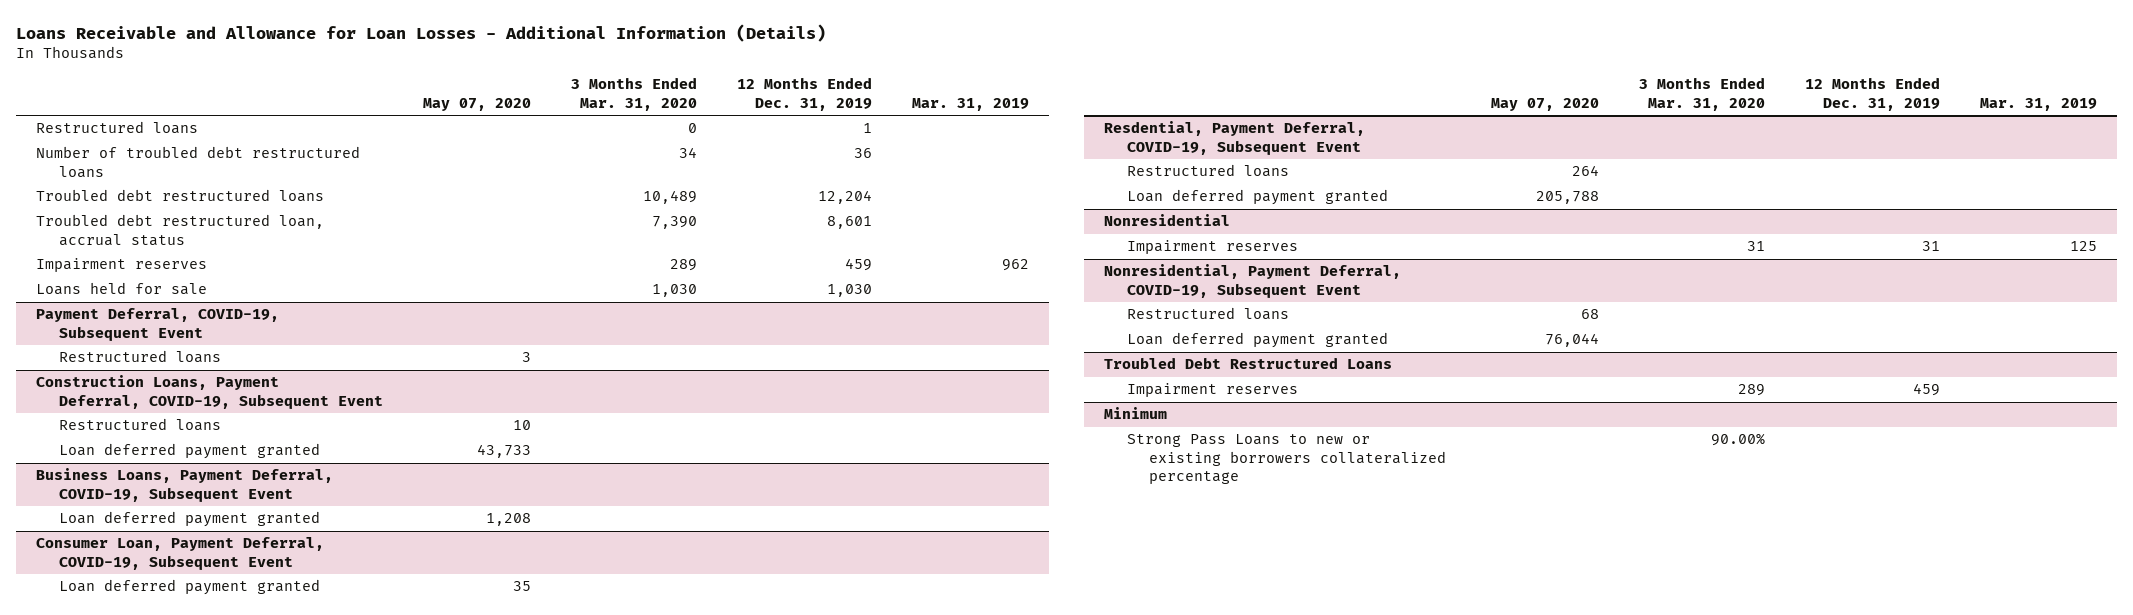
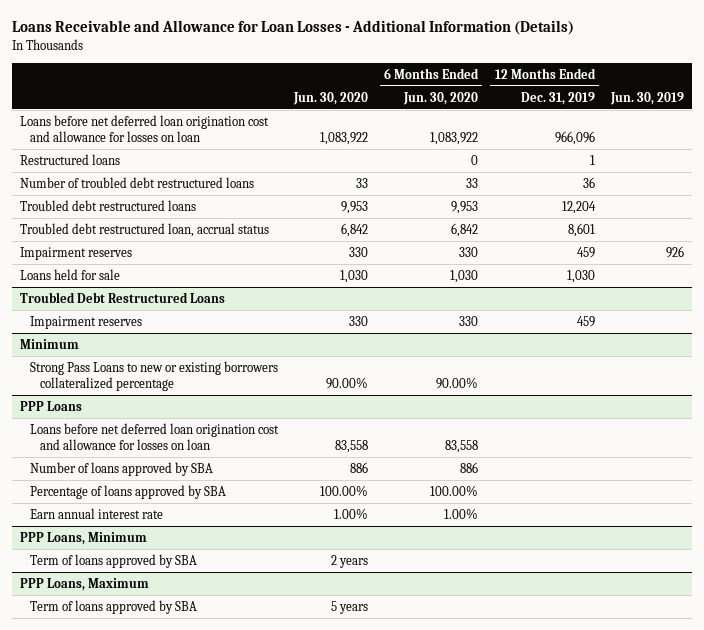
- | May 07, 2020 | 3 Months Ended Mar. 31, 2020 | 12 Months Ended Dec. 31, 2019 | Mar. 31, 2019
+ | Jun. 30, 2020 | 6 Months Ended Jun. 30, 2020 | 12 Months Ended Dec. 31, 2019 | Jun. 30, 2019
+ Loans before net deferred loan origination cost and allowance for losses on loan | 1,083,922 | 1,083,922 | 966,096 |
- Payment Deferral, COVID-19, Subsequent Event
- Restructured loans | 3 | | |
- Construction Loans, Payment Deferral, COVID-19, Subsequent Event
- Restructured loans | 10 | | |
- Loan deferred payment granted | 43,733 | | |
- Business Loans, Payment Deferral, COVID-19, Subsequent Event
- Loan deferred payment granted | 1,208 | | |
- Consumer Loan, Payment Deferral, COVID-19, Subsequent Event
- Loan deferred payment granted | 35 | | |
- Resdential, Payment Deferral, COVID-19, Subsequent Event
- Restructured loans | 264 | | |
- Loan deferred payment granted | 205,788 | | |
- Nonresidential
- Impairment reserves | | 31 | 31 | 125
- Nonresidential, Payment Deferral, COVID-19, Subsequent Event
- Restructured loans | 68 | | |
- Loan deferred payment granted | 76,044 | | |
+ PPP Loans
+ Loans before net deferred loan origination cost and allowance for losses on loan | 83,558 | 83,558 | |
+ Number of loans approved by SBA | 886 | 886 | |
+ Percentage of loans approved by SBA | 100.00% | 100.00% | |
+ Earn annual interest rate | 1.00% | 1.00% | |
+ PPP Loans, Minimum
+ Term of loans approved by SBA | 2 years | | |
+ PPP Loans, Maximum
+ Term of loans approved by SBA | 5 years | | |

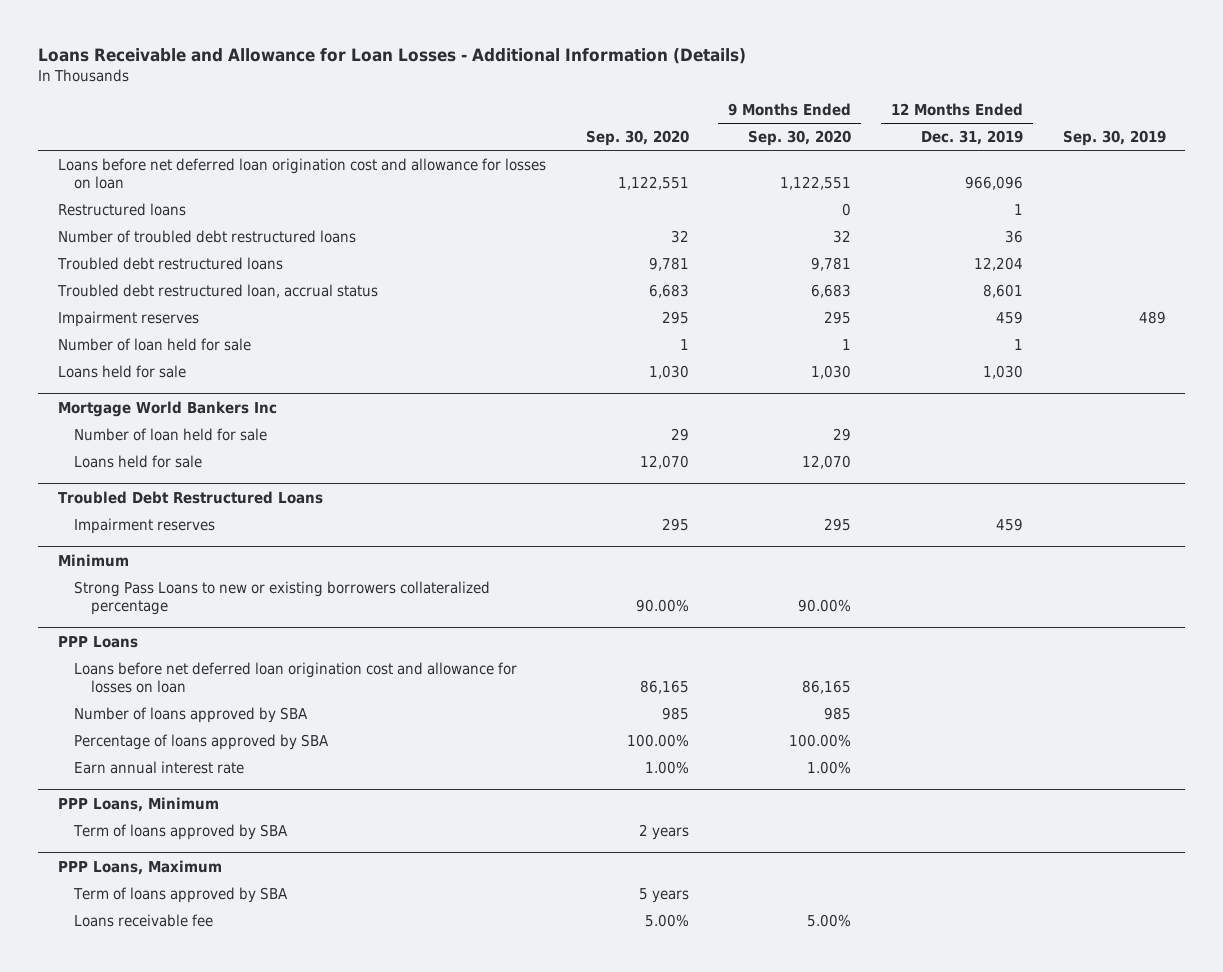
- | Jun. 30, 2020 | 6 Months Ended Jun. 30, 2020 | 12 Months Ended Dec. 31, 2019 | Jun. 30, 2019
+ | Sep. 30, 2020 | 9 Months Ended Sep. 30, 2020 | 12 Months Ended Dec. 31, 2019 | Sep. 30, 2019
+ Number of loan held for sale | 1 | 1 | 1 |
+ Mortgage World Bankers Inc
+ Number of loan held for sale | 29 | 29 | |
+ Loans held for sale | 12,070 | 12,070 | |
@ PPP Loans, Maximum
+ Loans receivable fee | 5.00% | 5.00% | |

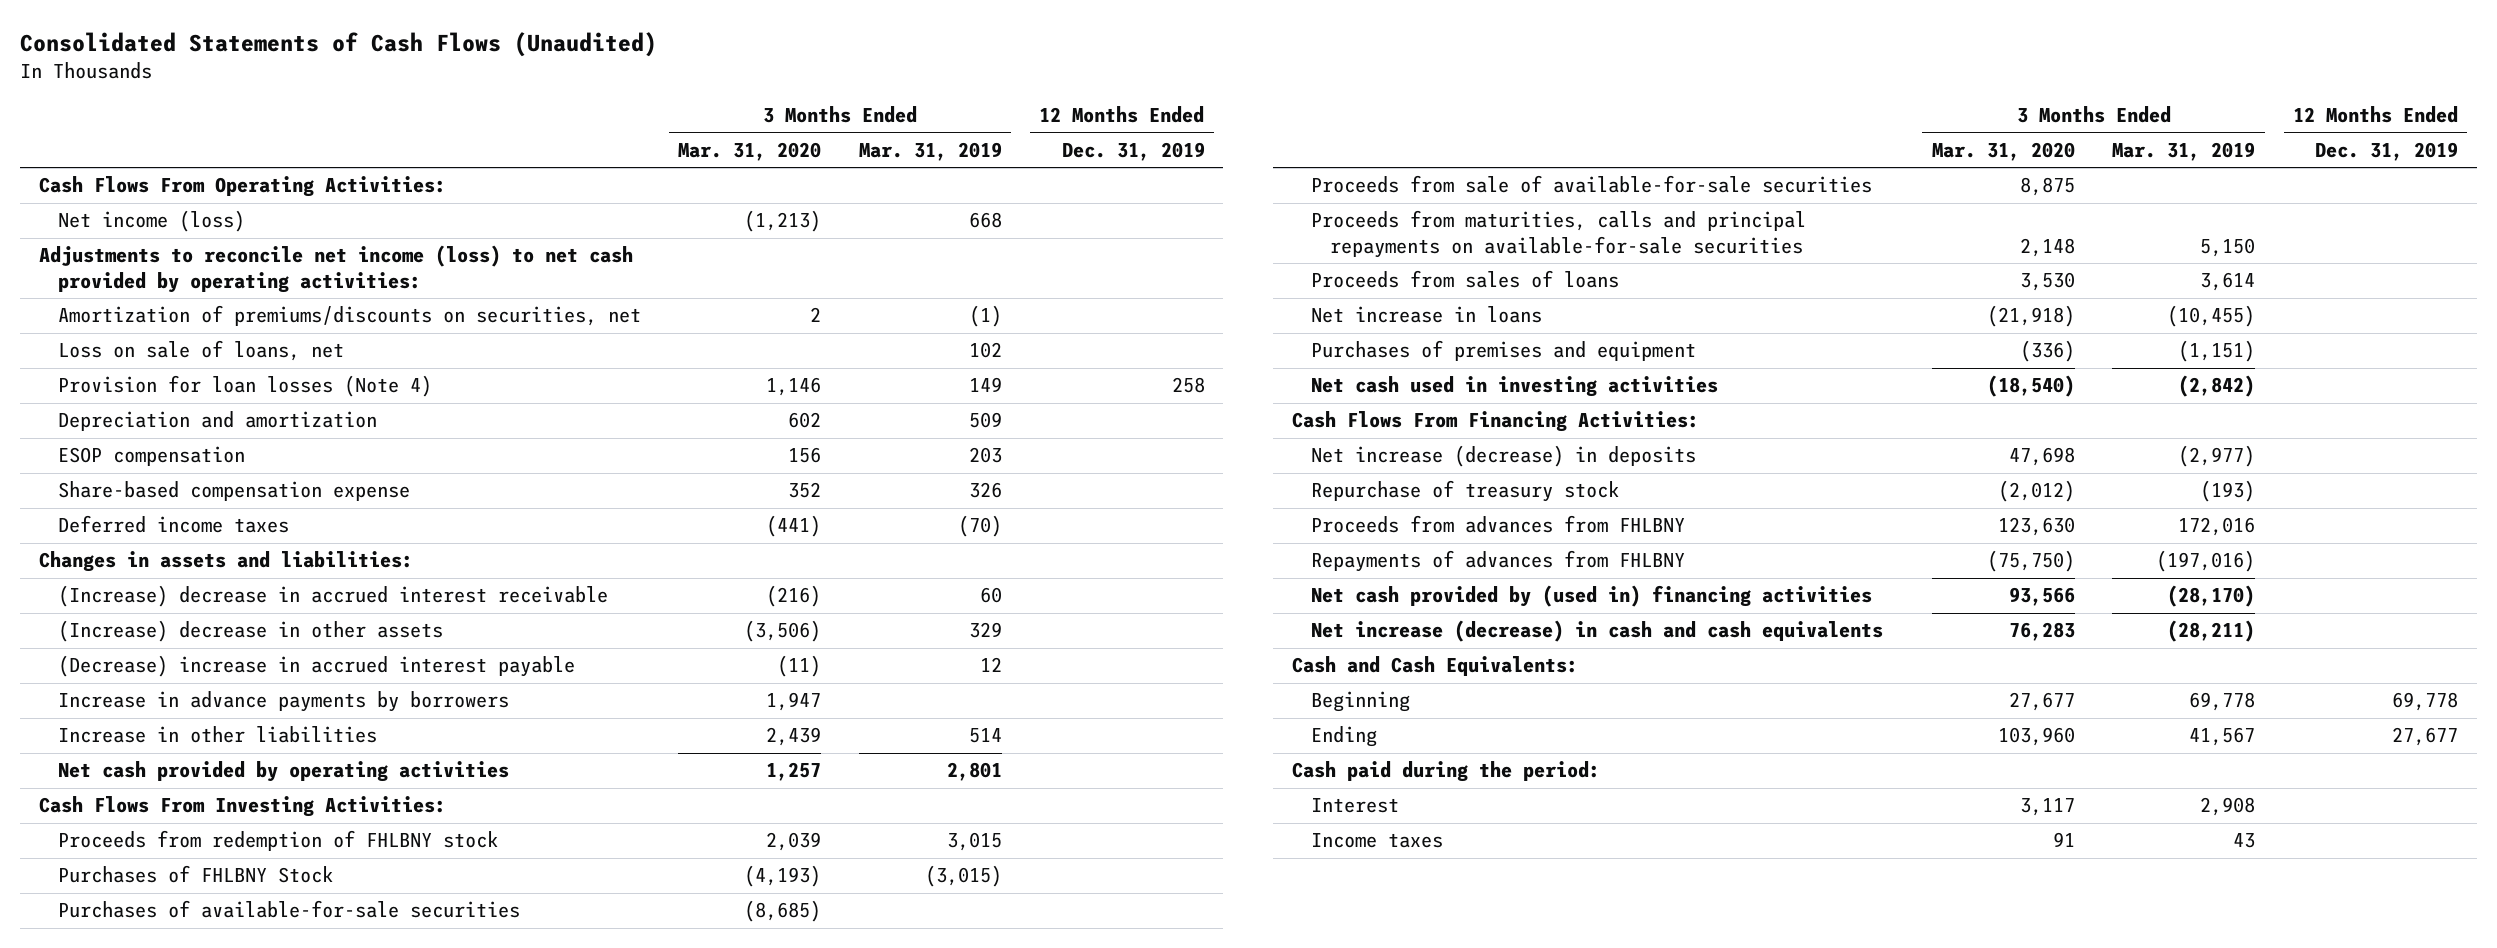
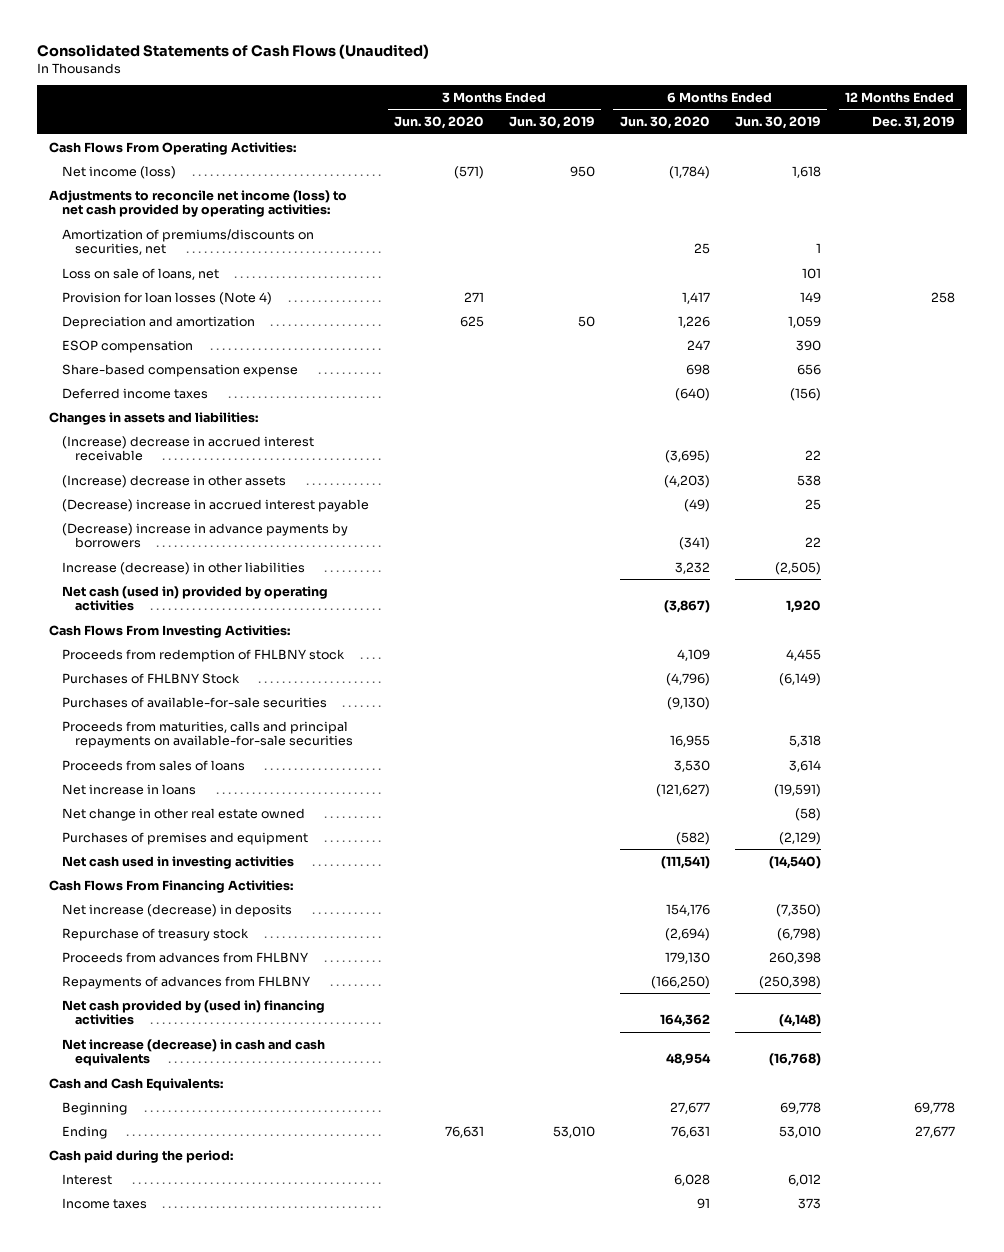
- | 3 Months Ended Mar. 31, 2020 | 3 Months Ended Mar. 31, 2019 | 12 Months Ended Dec. 31, 2019
+ | 3 Months Ended Jun. 30, 2020 | 3 Months Ended Jun. 30, 2019 | 6 Months Ended Jun. 30, 2020 | 6 Months Ended Jun. 30, 2019 | 12 Months Ended Dec. 31, 2019
- Increase in advance payments by borrowers | 1,947 | |
- Increase in other liabilities | 2,439 | 514 |
- Net cash provided by operating activities | 1,257 | 2,801 |
+ (Decrease) increase in advance payments by borrowers | | | (341) | 22 |
+ Increase (decrease) in other liabilities | | | 3,232 | (2,505) |
+ Net cash (used in) provided by operating activities | | | (3,867) | 1,920 |
- Proceeds from sale of available-for-sale securities | 8,875 | |
+ Net change in other real estate owned | | | | (58) |

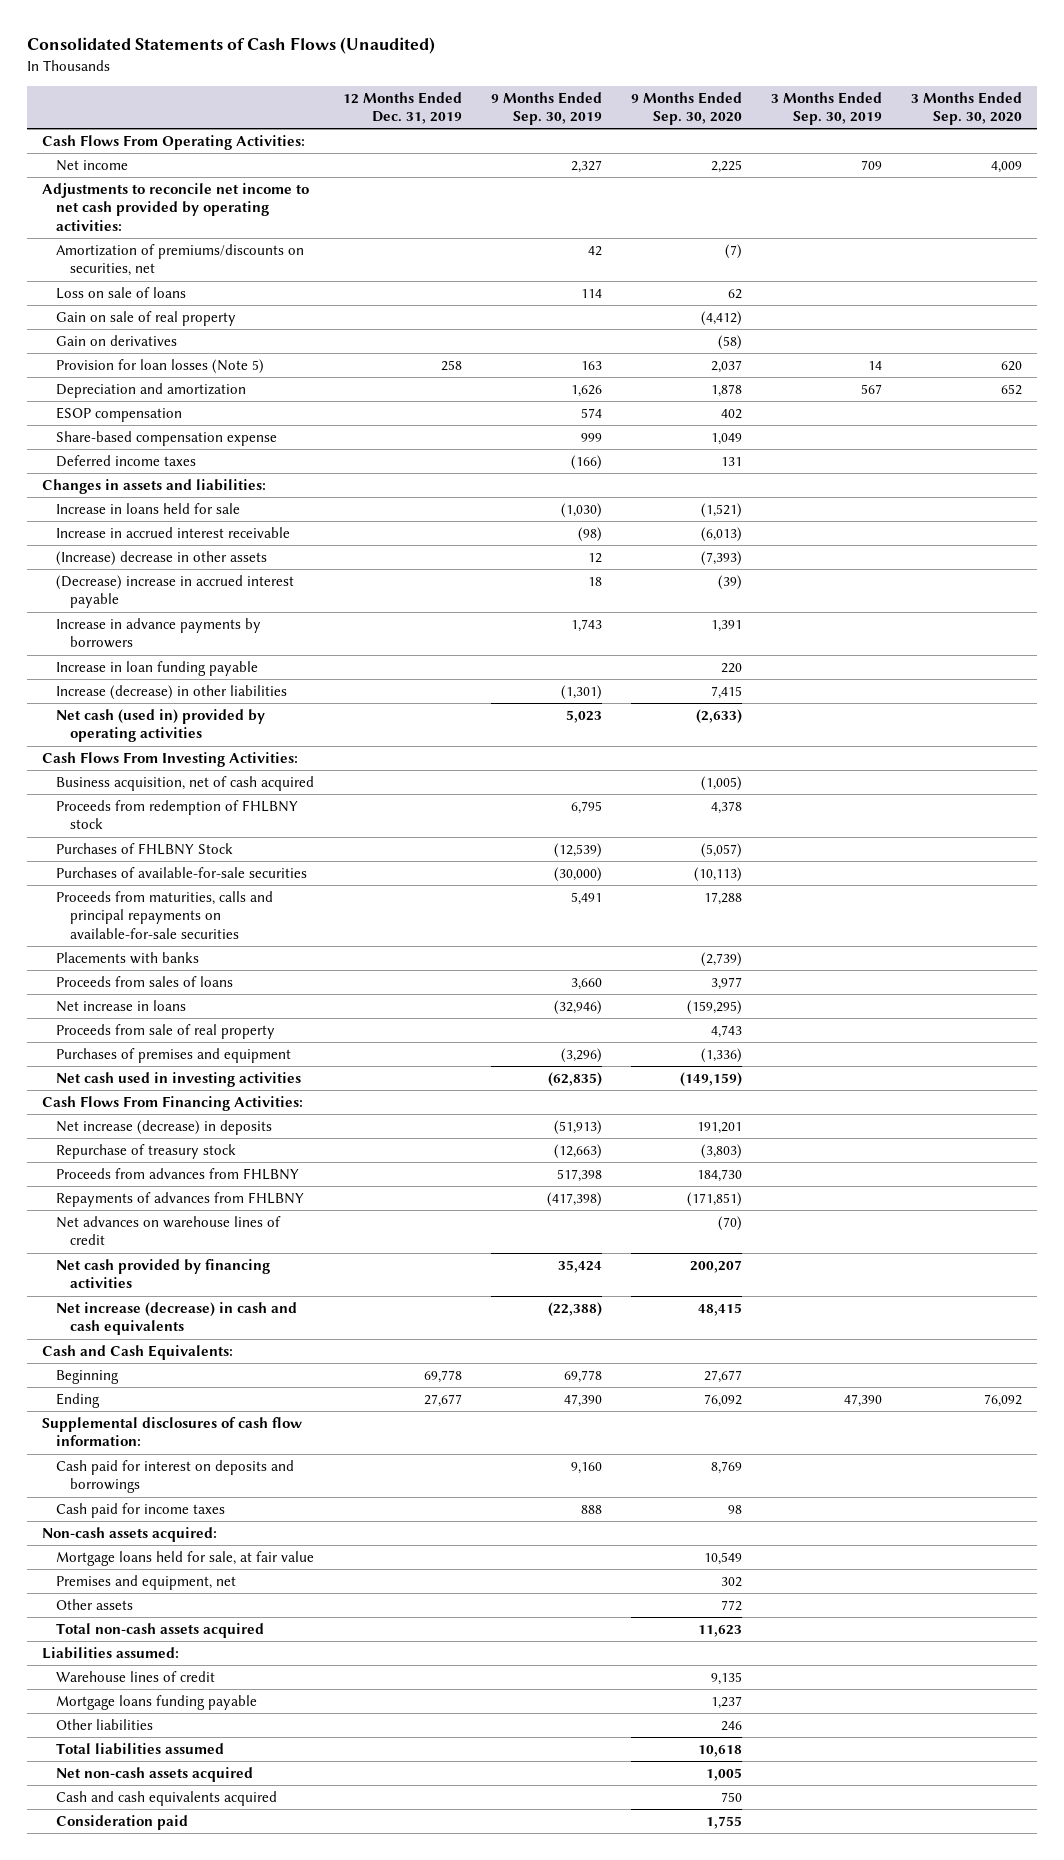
- | 3 Months Ended Jun. 30, 2020 | 3 Months Ended Jun. 30, 2019 | 6 Months Ended Jun. 30, 2020 | 6 Months Ended Jun. 30, 2019 | 12 Months Ended Dec. 31, 2019
+ | 12 Months Ended Dec. 31, 2019 | 9 Months Ended Sep. 30, 2019 | 9 Months Ended Sep. 30, 2020 | 3 Months Ended Sep. 30, 2019 | 3 Months Ended Sep. 30, 2020
- Net income (loss) | (571) | 950 | (1,784) | 1,618 |
- Adjustments to reconcile net income (loss) to net cash provided by operating activities:
+ Net income | | 2,327 | 2,225 | 709 | 4,009
+ Adjustments to reconcile net income to net cash provided by operating activities:
- Loss on sale of loans, net | | | | 101 |
- Provision for loan losses (Note 4) | 271 | | 1,417 | 149 | 258
+ Loss on sale of loans | | 114 | 62 | |
+ Gain on sale of real property | | | (4,412) | |
+ Gain on derivatives | | | (58) | |
+ Provision for loan losses (Note 5) | 258 | 163 | 2,037 | 14 | 620
- (Increase) decrease in accrued interest receivable | | | (3,695) | 22 |
+ Increase in loans held for sale | | (1,030) | (1,521) | |
+ Increase in accrued interest receivable | | (98) | (6,013) | |
- (Decrease) increase in advance payments by borrowers | | | (341) | 22 |
+ Increase in advance payments by borrowers | | 1,743 | 1,391 | |
+ Increase in loan funding payable | | | 220 | |
+ Business acquisition, net of cash acquired | | | (1,005) | |
+ Placements with banks | | | (2,739) | |
- Net change in other real estate owned | | | | (58) |
+ Proceeds from sale of real property | | | 4,743 | |
- Net cash provided by (used in) financing activities | | | 164,362 | (4,148) |
+ Net advances on warehouse lines of credit | | | (70) | |
+ Net cash provided by financing activities | | 35,424 | 200,207 | |
- Cash paid during the period:
- Interest | | | 6,028 | 6,012 |
- Income taxes | | | 91 | 373 |
+ Supplemental disclosures of cash flow information:
+ Cash paid for interest on deposits and borrowings | | 9,160 | 8,769 | |
+ Cash paid for income taxes | | 888 | 98 | |
+ Non-cash assets acquired:
+ Mortgage loans held for sale, at fair value | | | 10,549 | |
+ Premises and equipment, net | | | 302 | |
+ Other assets | | | 772 | |
+ Total non-cash assets acquired | | | 11,623 | |
+ Liabilities assumed:
+ Warehouse lines of credit | | | 9,135 | |
+ Mortgage loans funding payable | | | 1,237 | |
+ Other liabilities | | | 246 | |
+ Total liabilities assumed | | | 10,618 | |
+ Net non-cash assets acquired | | | 1,005 | |
+ Cash and cash equivalents acquired | | | 750 | |
+ Consideration paid | | | 1,755 | |

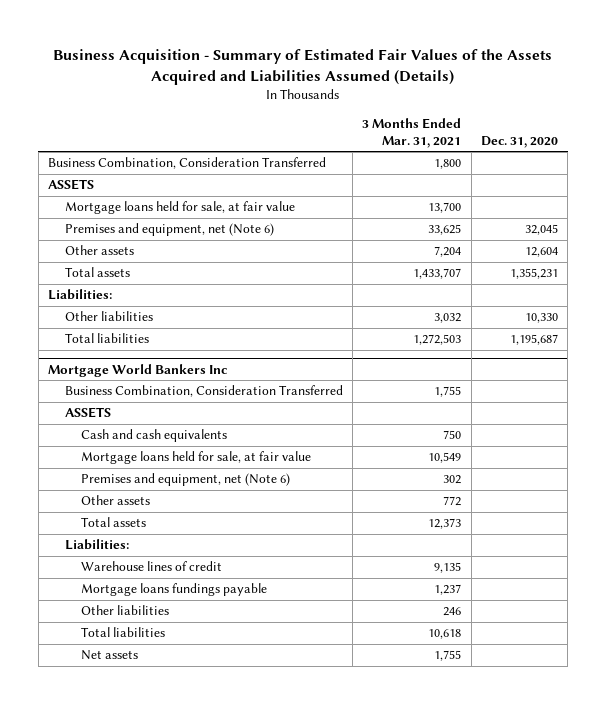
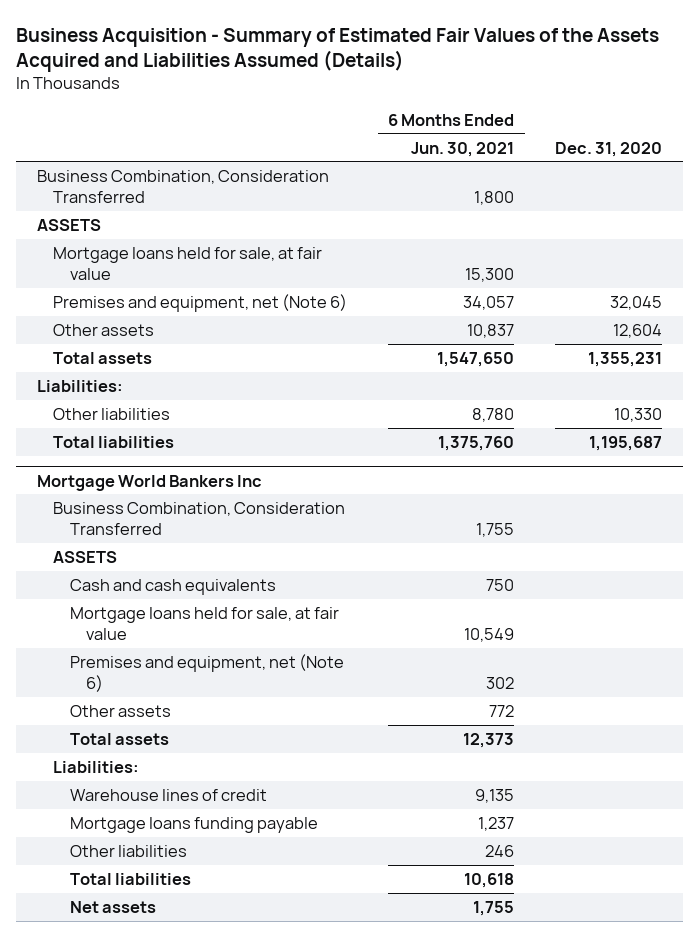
- | 3 Months Ended Mar. 31, 2021 | Dec. 31, 2020
+ | 6 Months Ended Jun. 30, 2021 | Dec. 31, 2020
@ Mortgage World Bankers Inc
- Mortgage loans fundings payable | 1,237 |
+ Mortgage loans funding payable | 1,237 |

